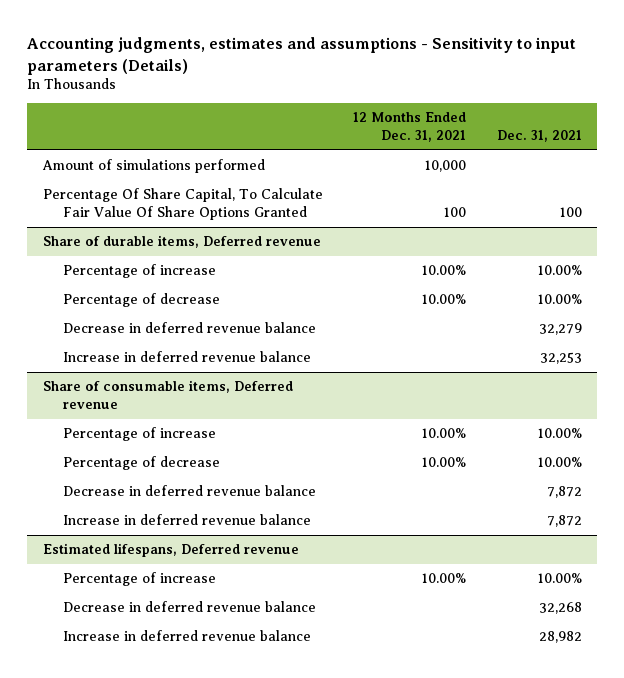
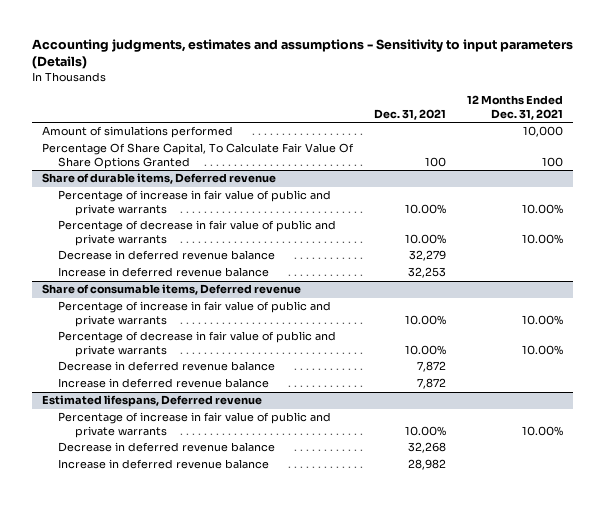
- | 12 Months Ended Dec. 31, 2021 | Dec. 31, 2021
+ | Dec. 31, 2021 | 12 Months Ended Dec. 31, 2021
@ Share of durable items, Deferred revenue
- Percentage of increase | 10.00% | 10.00%
- Percentage of decrease | 10.00% | 10.00%
+ Percentage of increase in fair value of public and private warrants | 10.00% | 10.00%
+ Percentage of decrease in fair value of public and private warrants | 10.00% | 10.00%
@ Share of consumable items, Deferred revenue
- Percentage of increase | 10.00% | 10.00%
- Percentage of decrease | 10.00% | 10.00%
+ Percentage of increase in fair value of public and private warrants | 10.00% | 10.00%
+ Percentage of decrease in fair value of public and private warrants | 10.00% | 10.00%
@ Estimated lifespans, Deferred revenue
- Percentage of increase | 10.00% | 10.00%
+ Percentage of increase in fair value of public and private warrants | 10.00% | 10.00%

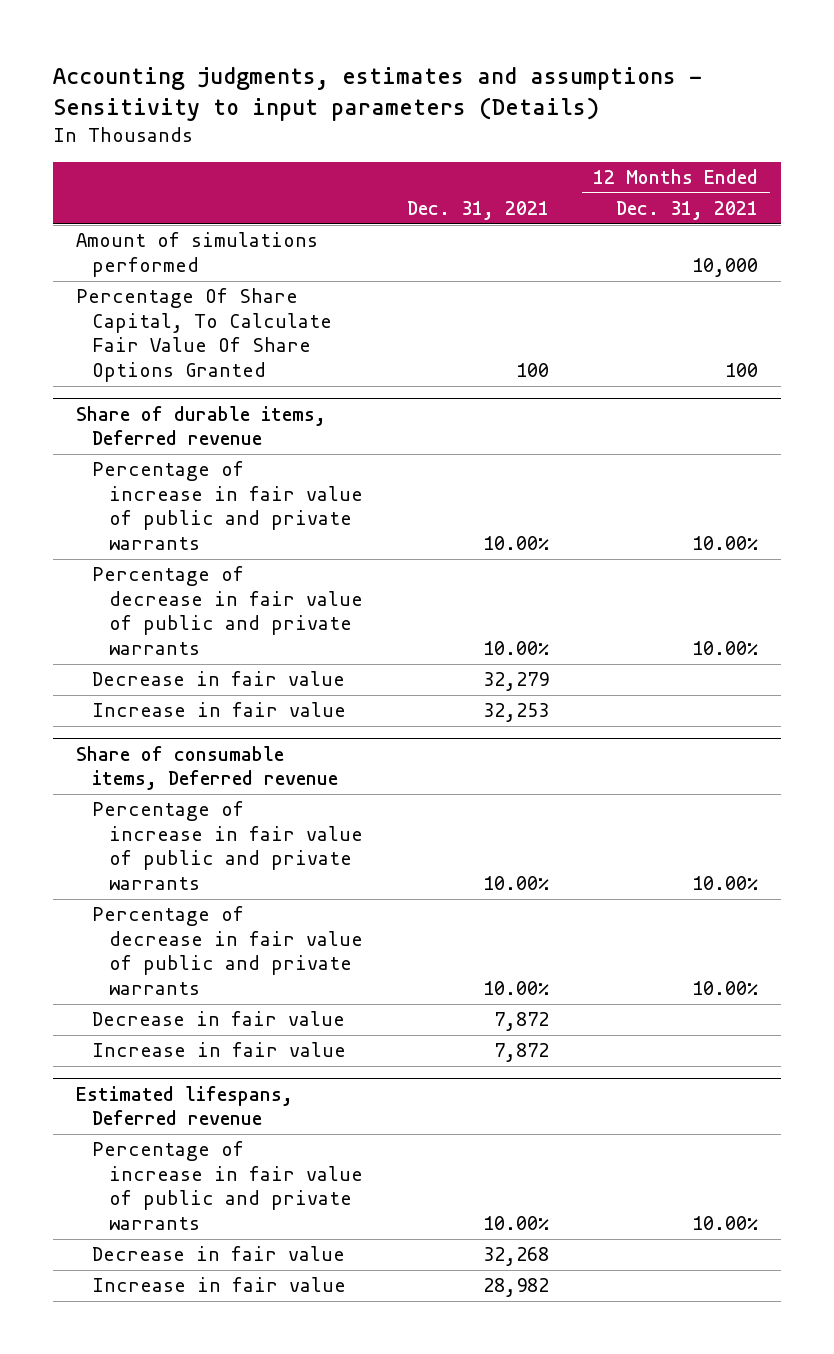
@ Share of durable items, Deferred revenue
- Decrease in deferred revenue balance | 32,279 |
- Increase in deferred revenue balance | 32,253 |
+ Decrease in fair value | 32,279 |
+ Increase in fair value | 32,253 |
@ Share of consumable items, Deferred revenue
- Decrease in deferred revenue balance | 7,872 |
- Increase in deferred revenue balance | 7,872 |
+ Decrease in fair value | 7,872 |
+ Increase in fair value | 7,872 |
@ Estimated lifespans, Deferred revenue
- Decrease in deferred revenue balance | 32,268 |
- Increase in deferred revenue balance | 28,982 |
+ Decrease in fair value | 32,268 |
+ Increase in fair value | 28,982 |

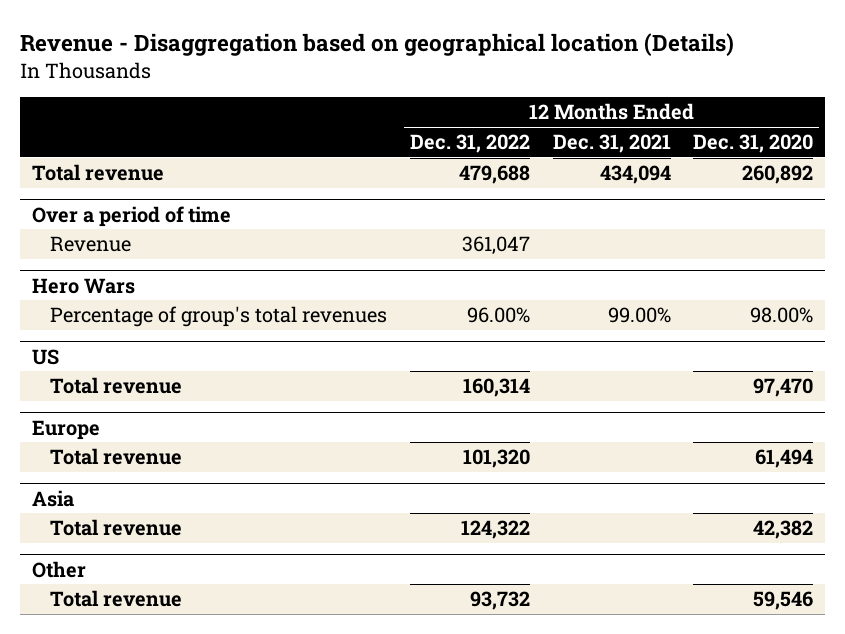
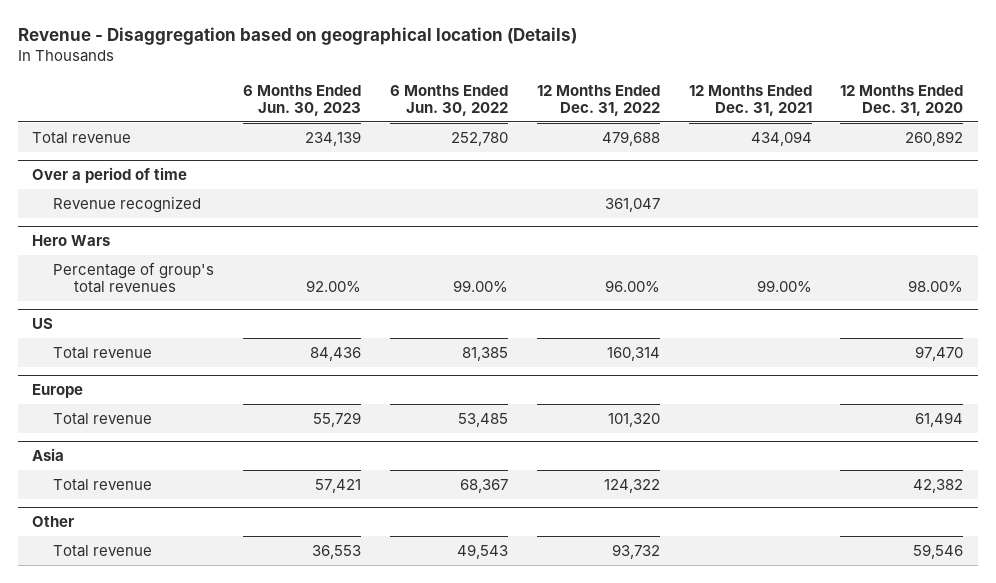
- | 12 Months Ended Dec. 31, 2022 | 12 Months Ended Dec. 31, 2021 | 12 Months Ended Dec. 31, 2020
+ | 6 Months Ended Jun. 30, 2023 | 6 Months Ended Jun. 30, 2022 | 12 Months Ended Dec. 31, 2022 | 12 Months Ended Dec. 31, 2021 | 12 Months Ended Dec. 31, 2020
@ Over a period of time
- Revenue | 361,047 | |
+ Revenue recognized | | | 361,047 | |

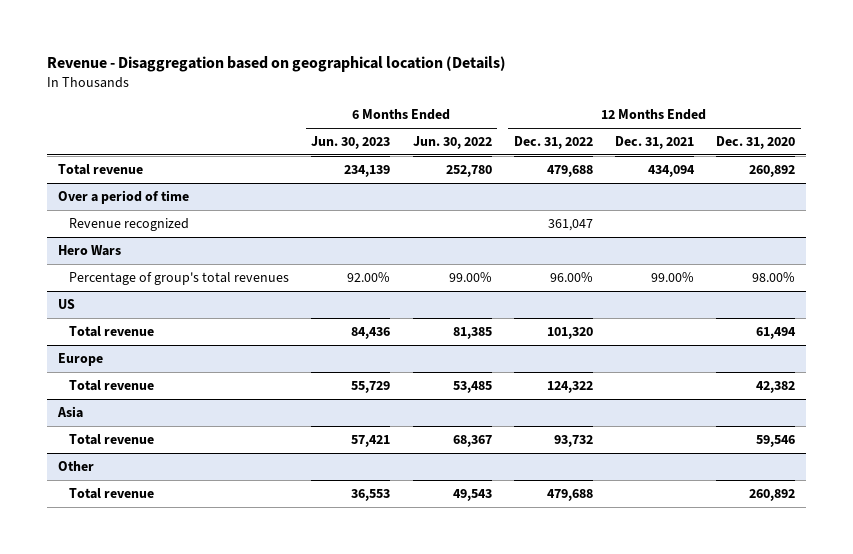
@ US
- Total revenue | 84,436 | 81,385 | 160,314 | | 97,470
+ Total revenue | 84,436 | 81,385 | 101,320 | | 61,494
@ Europe
- Total revenue | 55,729 | 53,485 | 101,320 | | 61,494
+ Total revenue | 55,729 | 53,485 | 124,322 | | 42,382
@ Asia
- Total revenue | 57,421 | 68,367 | 124,322 | | 42,382
+ Total revenue | 57,421 | 68,367 | 93,732 | | 59,546
@ Other
- Total revenue | 36,553 | 49,543 | 93,732 | | 59,546
+ Total revenue | 36,553 | 49,543 | 479,688 | | 260,892

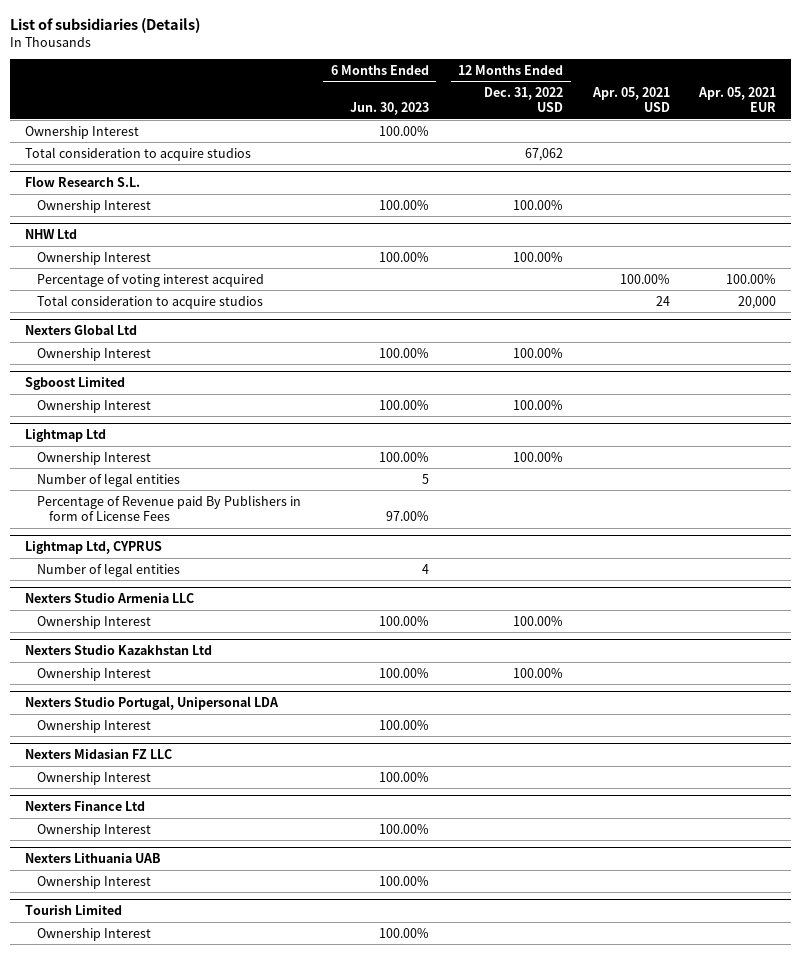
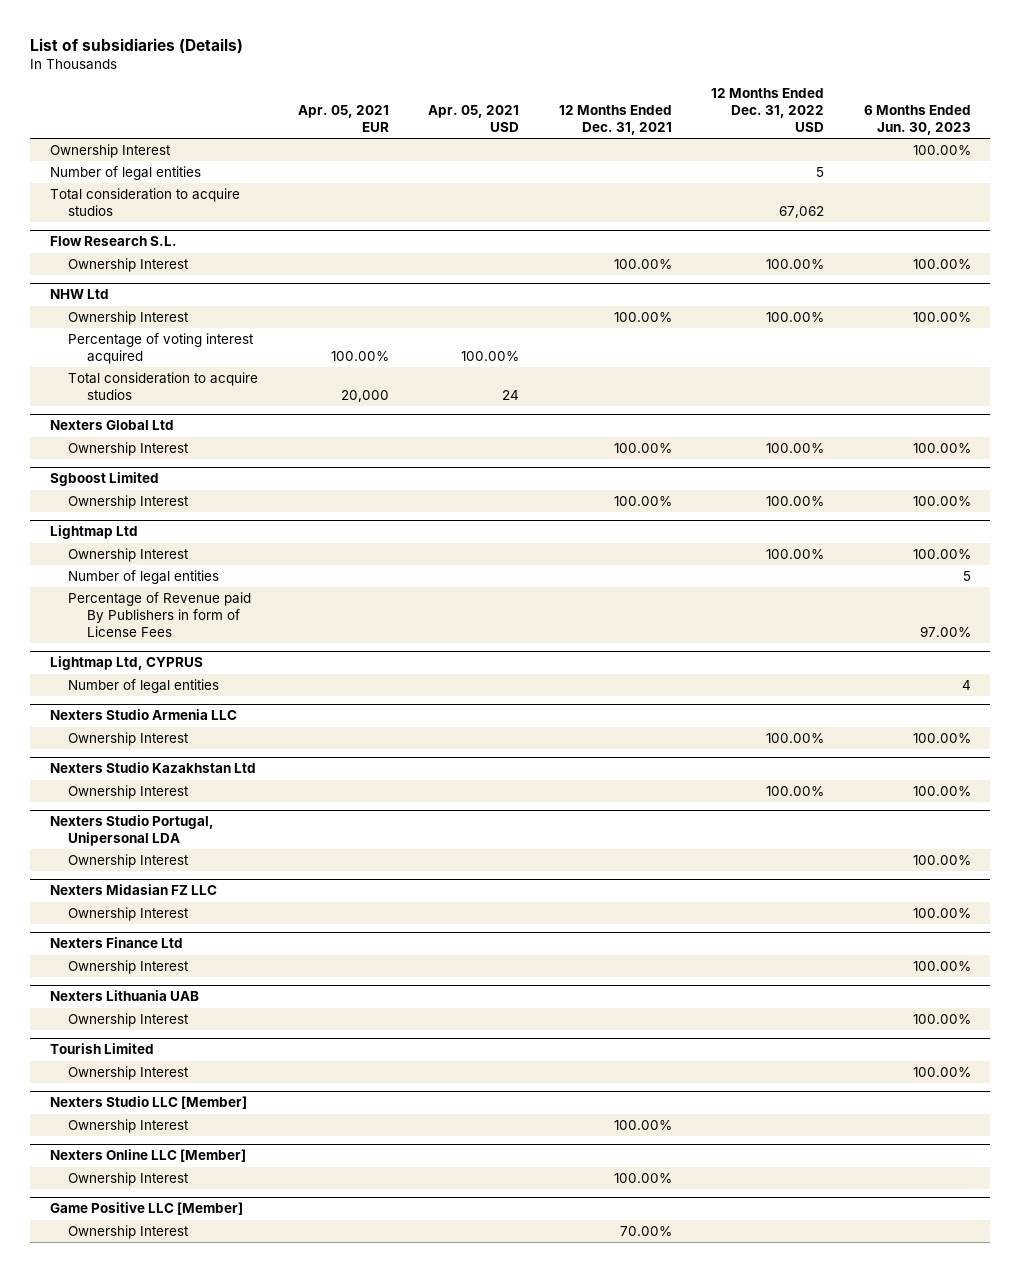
- | 6 Months Ended Jun. 30, 2023 | 12 Months Ended Dec. 31, 2022 USD | Apr. 05, 2021 USD | Apr. 05, 2021 EUR
+ | Apr. 05, 2021 EUR | Apr. 05, 2021 USD | 12 Months Ended Dec. 31, 2021 | 12 Months Ended Dec. 31, 2022 USD | 6 Months Ended Jun. 30, 2023
+ Number of legal entities | | | | 5 |
+ Nexters Studio LLC [Member]
+ Ownership Interest | | | 100.00% | |
+ Nexters Online LLC [Member]
+ Ownership Interest | | | 100.00% | |
+ Game Positive LLC [Member]
+ Ownership Interest | | | 70.00% | |

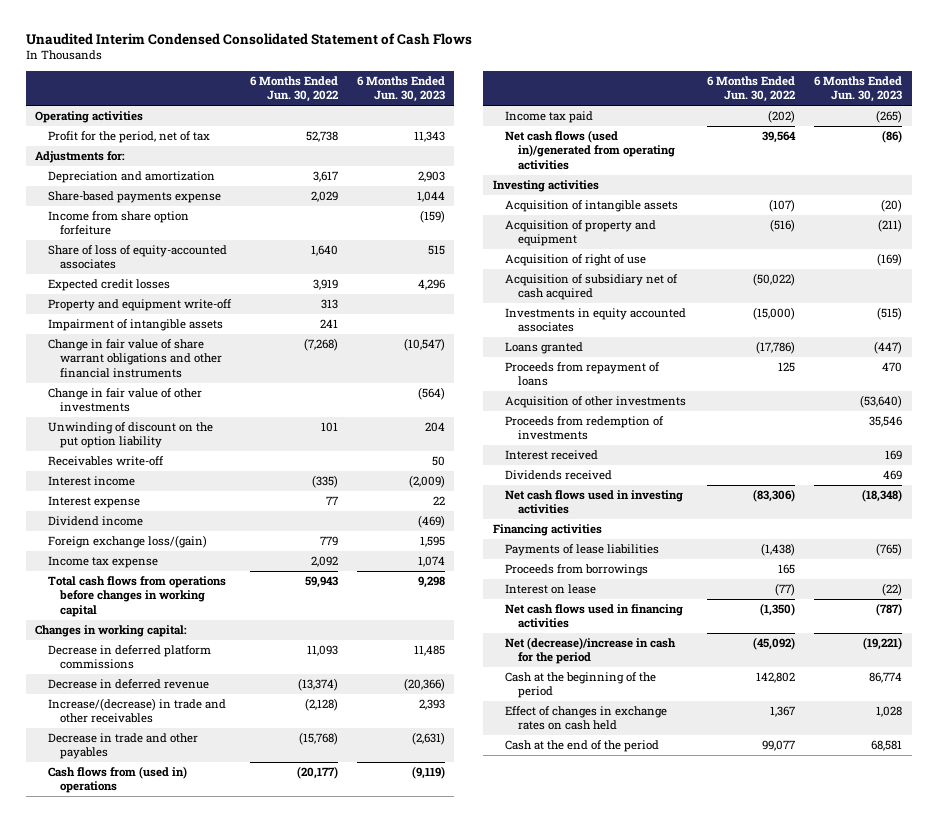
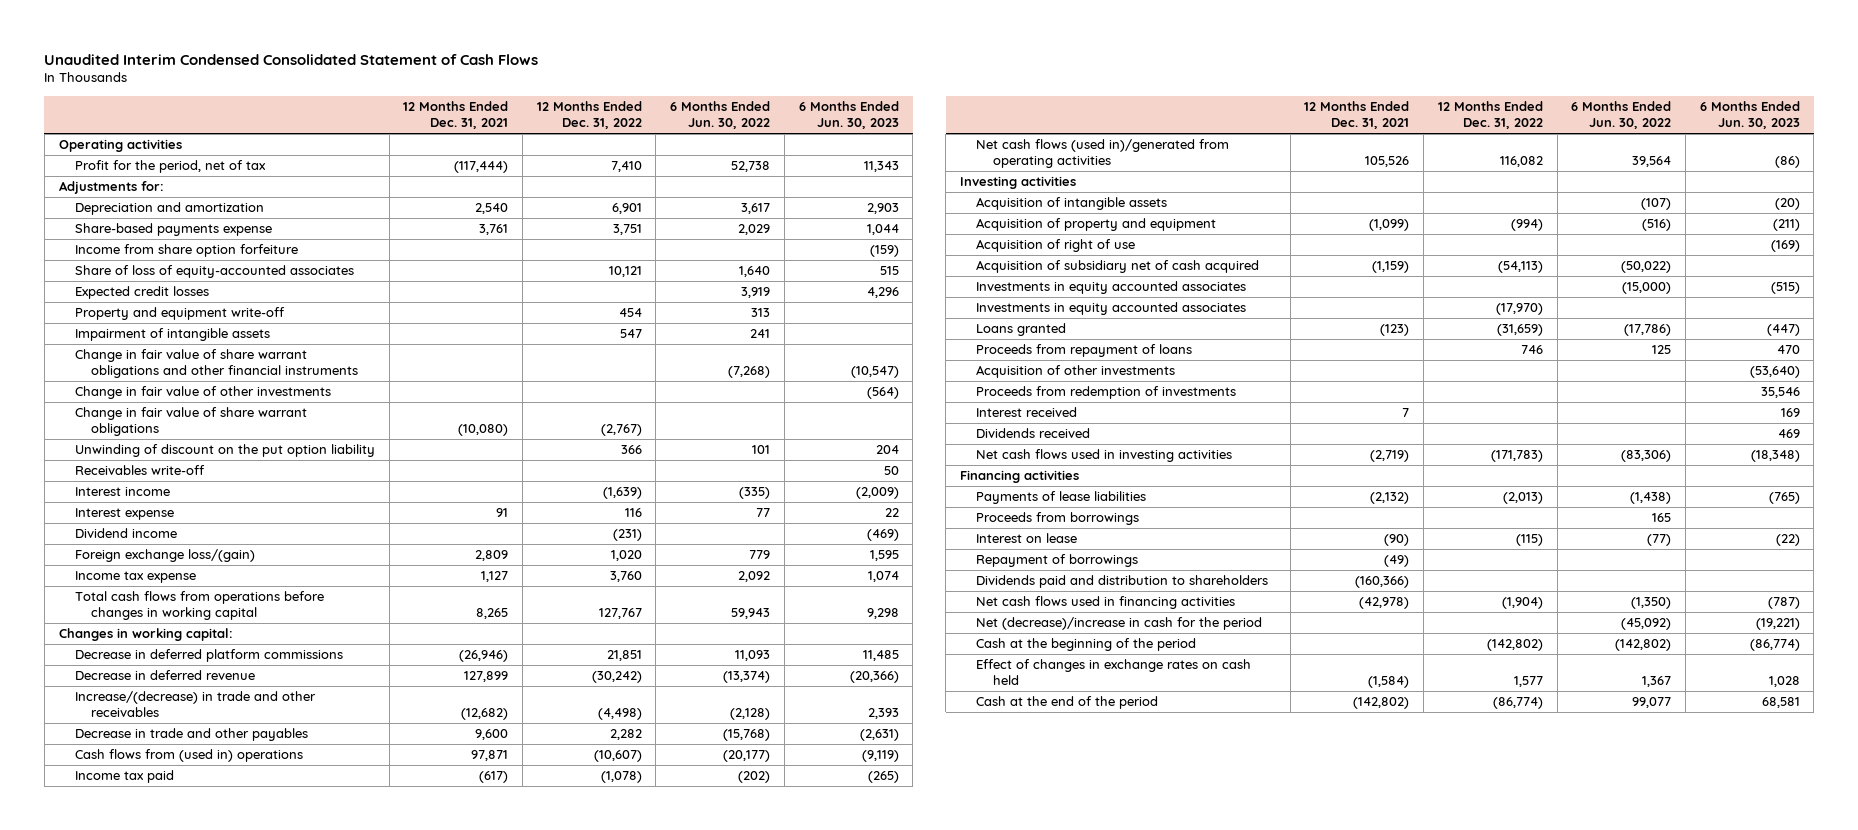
- | 6 Months Ended Jun. 30, 2022 | 6 Months Ended Jun. 30, 2023
+ | 12 Months Ended Dec. 31, 2021 | 12 Months Ended Dec. 31, 2022 | 6 Months Ended Jun. 30, 2022 | 6 Months Ended Jun. 30, 2023
+ Change in fair value of share warrant obligations | (10,080) | (2,767) | |
+ Investments in equity accounted associates | | (17,970) | |
+ Repayment of borrowings | (49) | | |
+ Dividends paid and distribution to shareholders | (160,366) | | |
- Cash at the beginning of the period | 142,802 | 86,774
+ Cash at the beginning of the period | | (142,802) | (142,802) | (86,774)

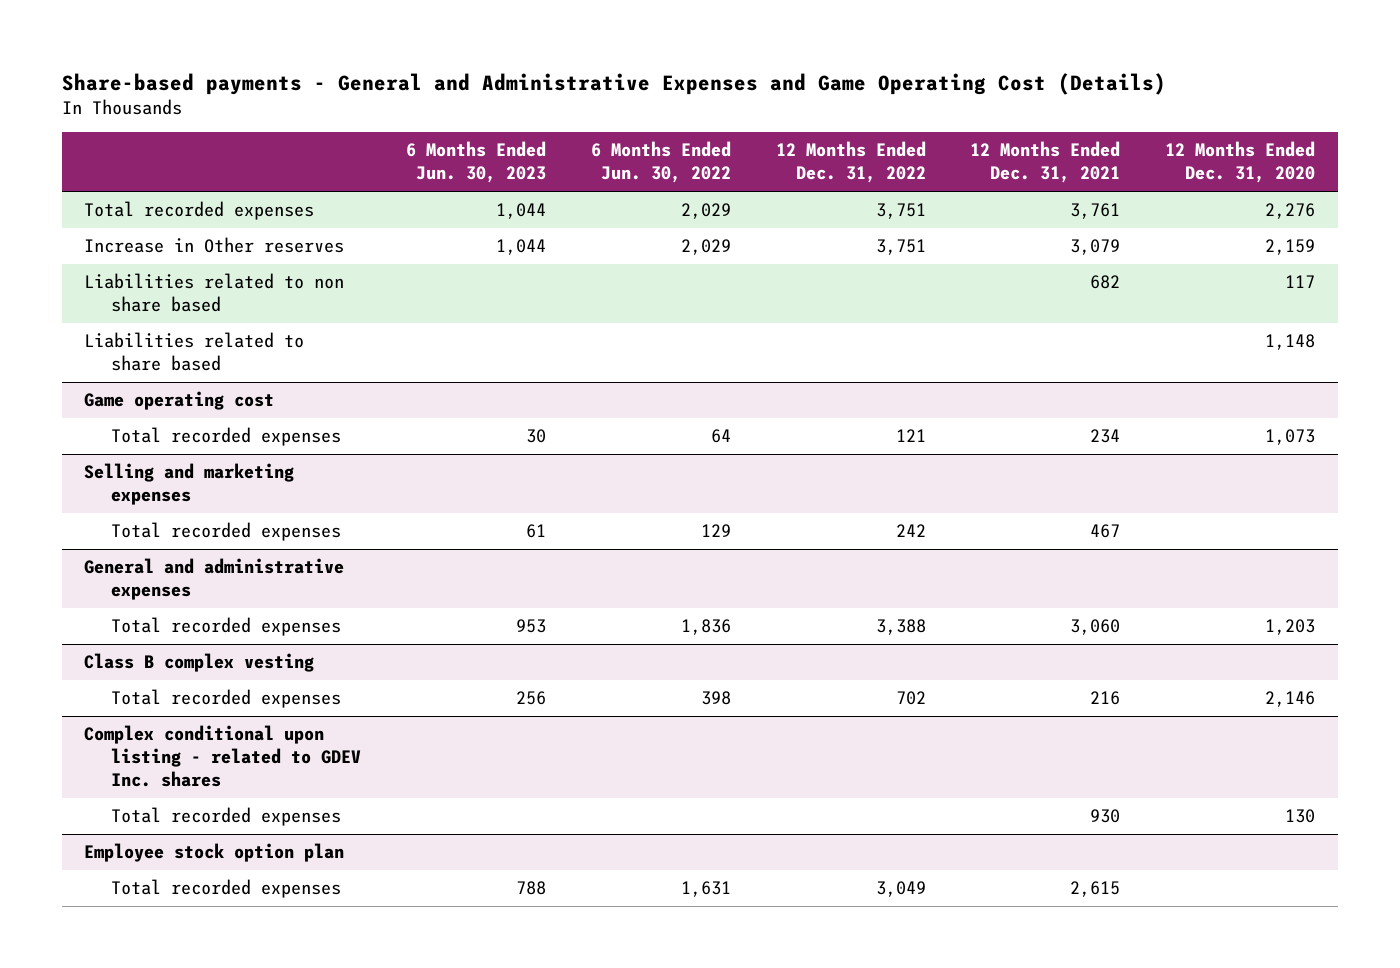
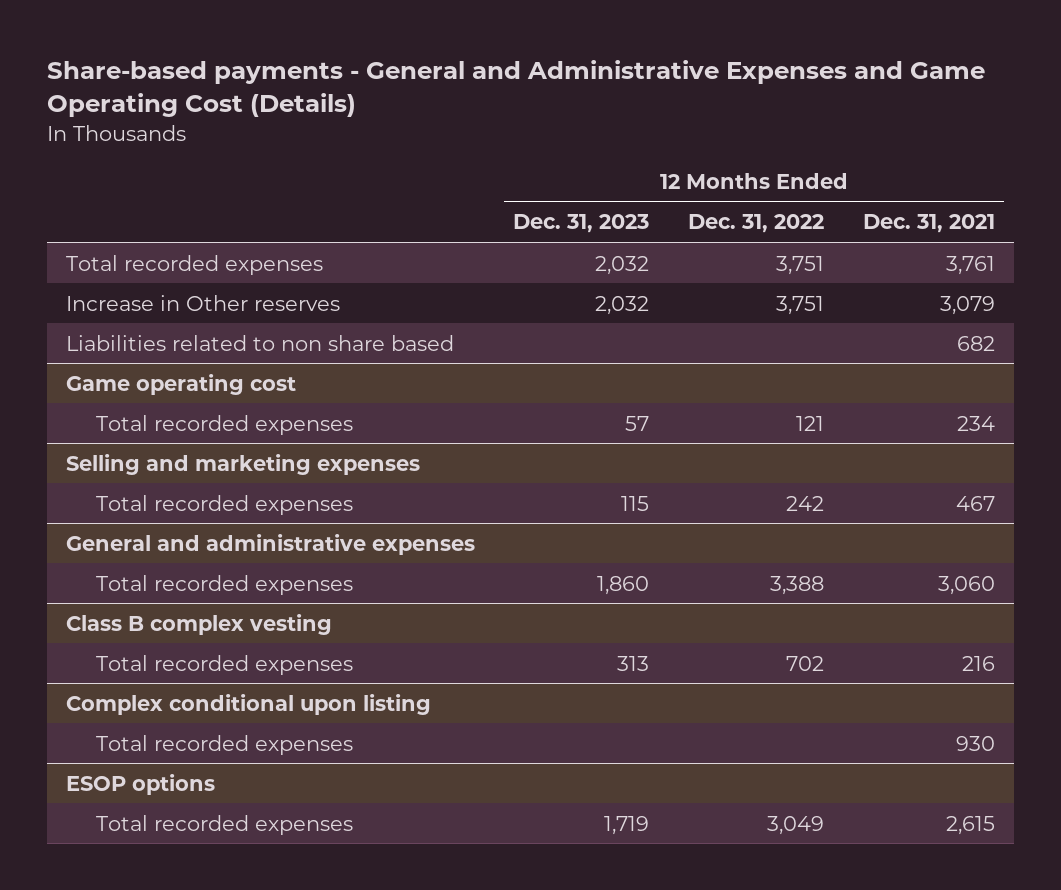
- | 6 Months Ended Jun. 30, 2023 | 6 Months Ended Jun. 30, 2022 | 12 Months Ended Dec. 31, 2022 | 12 Months Ended Dec. 31, 2021 | 12 Months Ended Dec. 31, 2020
+ | 12 Months Ended Dec. 31, 2023 | 12 Months Ended Dec. 31, 2022 | 12 Months Ended Dec. 31, 2021
- Liabilities related to share based | | | | | 1,148
- Complex conditional upon listing - related to GDEV Inc. shares
+ Complex conditional upon listing
- Employee stock option plan
+ ESOP options

